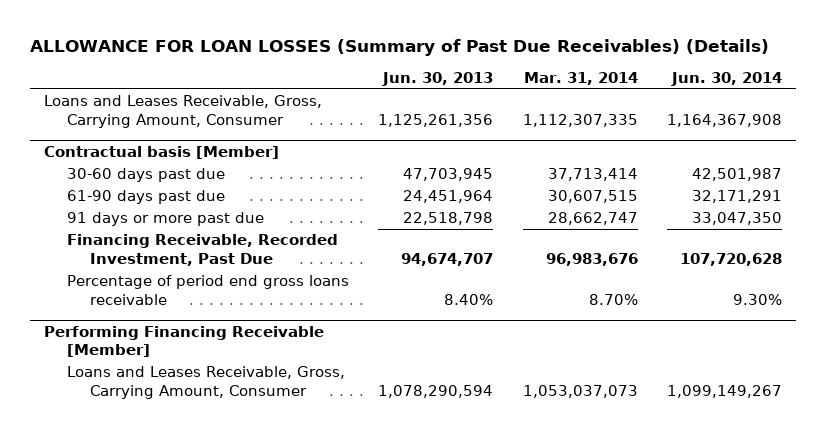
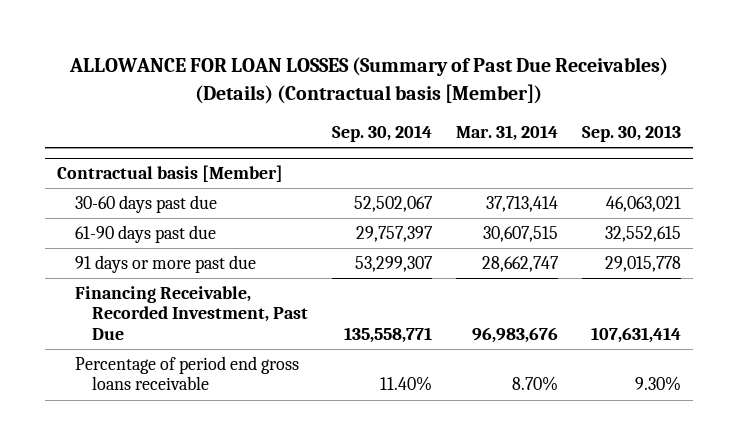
- ALLOWANCE FOR LOAN LOSSES (Summary of Past Due Receivables) (Details)
+ ALLOWANCE FOR LOAN LOSSES (Summary of Past Due Receivables) (Details) (Contractual basis [Member])
- | Jun. 30, 2013 | Mar. 31, 2014 | Jun. 30, 2014
+ | Sep. 30, 2014 | Mar. 31, 2014 | Sep. 30, 2013
- Loans and Leases Receivable, Gross, Carrying Amount, Consumer | 1,125,261,356 | 1,112,307,335 | 1,164,367,908
- Performing Financing Receivable [Member]
- Loans and Leases Receivable, Gross, Carrying Amount, Consumer | 1,078,290,594 | 1,053,037,073 | 1,099,149,267

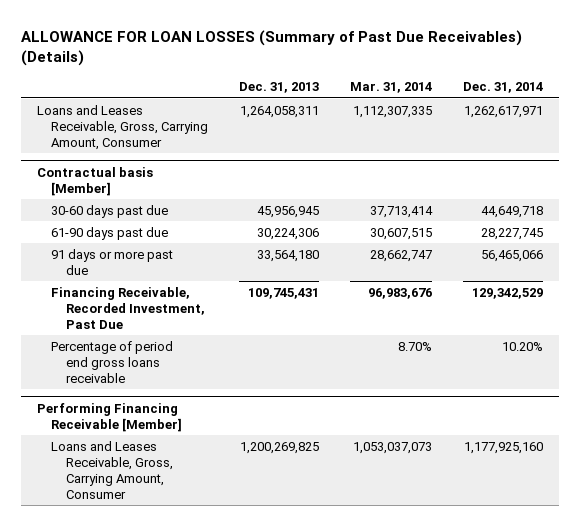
- ALLOWANCE FOR LOAN LOSSES (Summary of Past Due Receivables) (Details) (Contractual basis [Member])
+ ALLOWANCE FOR LOAN LOSSES (Summary of Past Due Receivables) (Details)
- | Sep. 30, 2014 | Mar. 31, 2014 | Sep. 30, 2013
+ | Dec. 31, 2013 | Mar. 31, 2014 | Dec. 31, 2014
+ Loans and Leases Receivable, Gross, Carrying Amount, Consumer | 1,264,058,311 | 1,112,307,335 | 1,262,617,971
+ Performing Financing Receivable [Member]
+ Loans and Leases Receivable, Gross, Carrying Amount, Consumer | 1,200,269,825 | 1,053,037,073 | 1,177,925,160

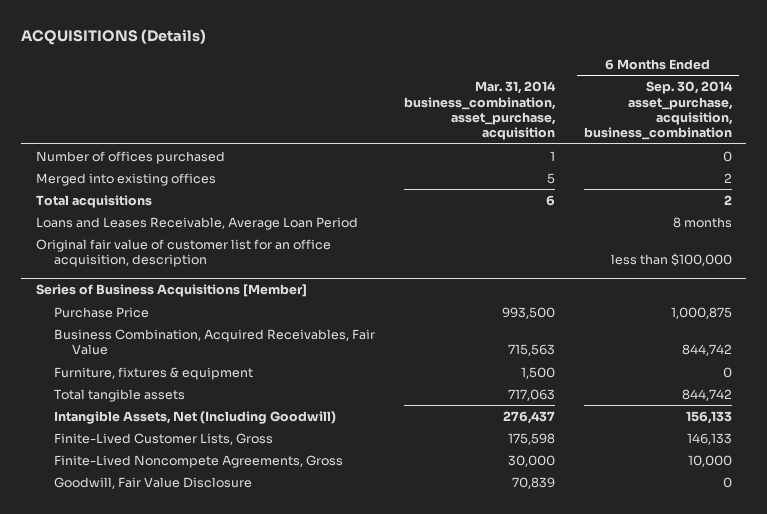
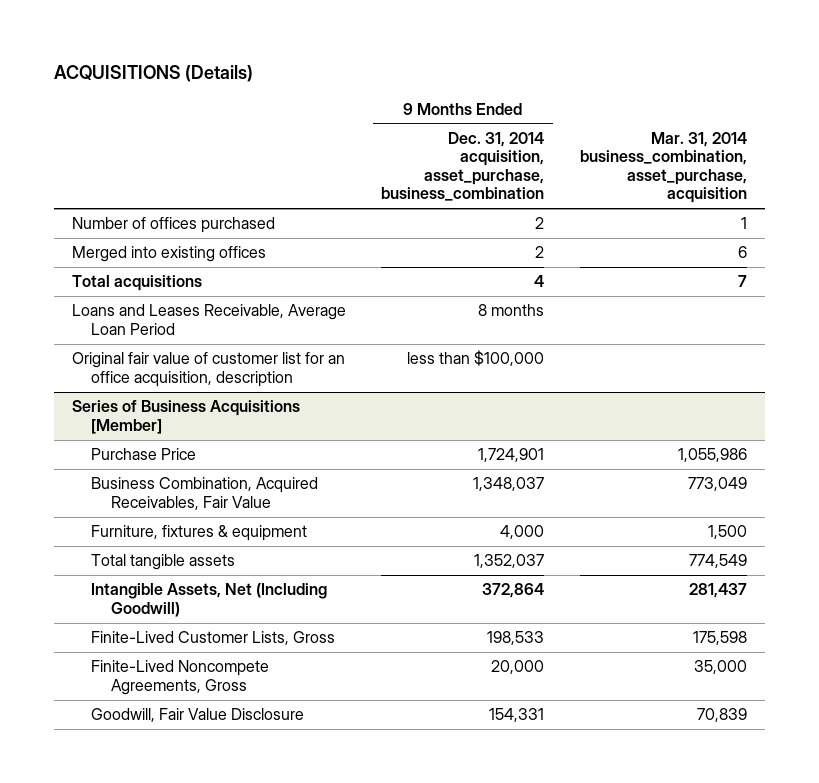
- | Mar. 31, 2014 business_combination, asset_purchase, acquisition | 6 Months Ended Sep. 30, 2014 asset_purchase, acquisition, business_combination
+ | 9 Months Ended Dec. 31, 2014 acquisition, asset_purchase, business_combination | Mar. 31, 2014 business_combination, asset_purchase, acquisition
- Merged into existing offices | 5 | 2
- Total acquisitions | 6 | 2
+ Merged into existing offices | 2 | 6
+ Total acquisitions | 4 | 7
@ Series of Business Acquisitions [Member]
- Purchase Price | 993,500 | 1,000,875
- Business Combination, Acquired Receivables, Fair Value | 715,563 | 844,742
+ Purchase Price | 1,724,901 | 1,055,986
+ Business Combination, Acquired Receivables, Fair Value | 1,348,037 | 773,049
- Total tangible assets | 717,063 | 844,742
- Intangible Assets, Net (Including Goodwill) | 276,437 | 156,133
+ Total tangible assets | 1,352,037 | 774,549
+ Intangible Assets, Net (Including Goodwill) | 372,864 | 281,437
- Finite-Lived Noncompete Agreements, Gross | 30,000 | 10,000
+ Finite-Lived Noncompete Agreements, Gross | 20,000 | 35,000

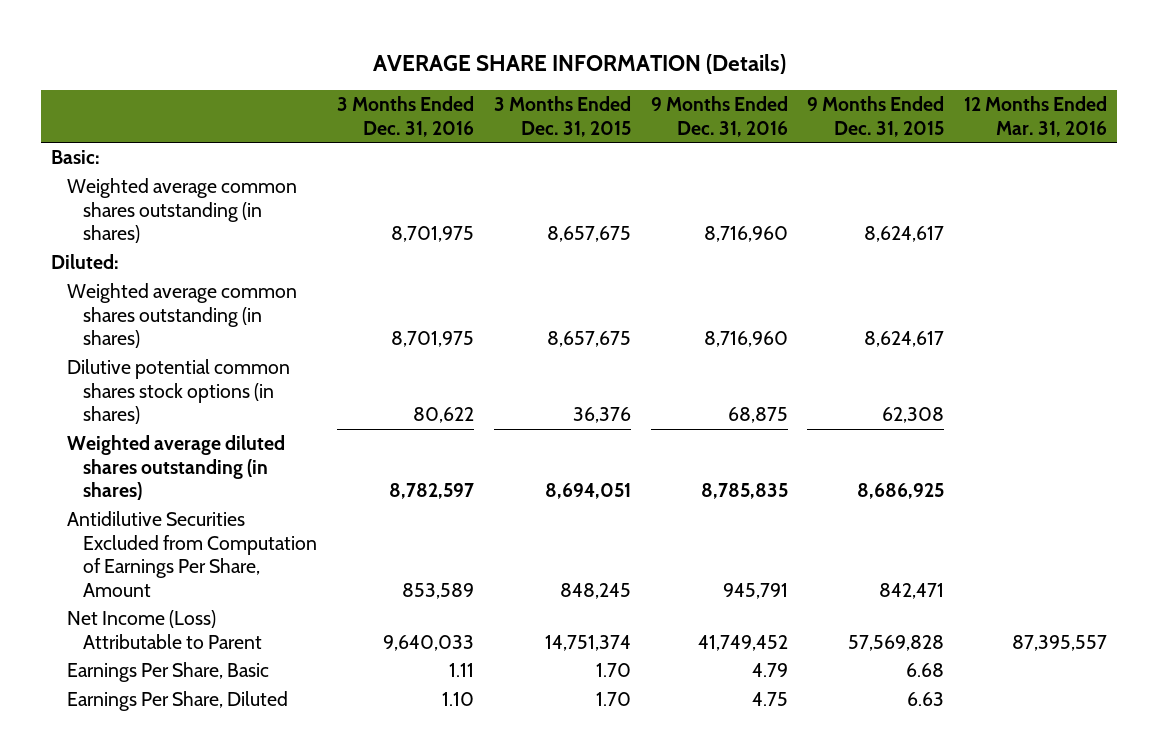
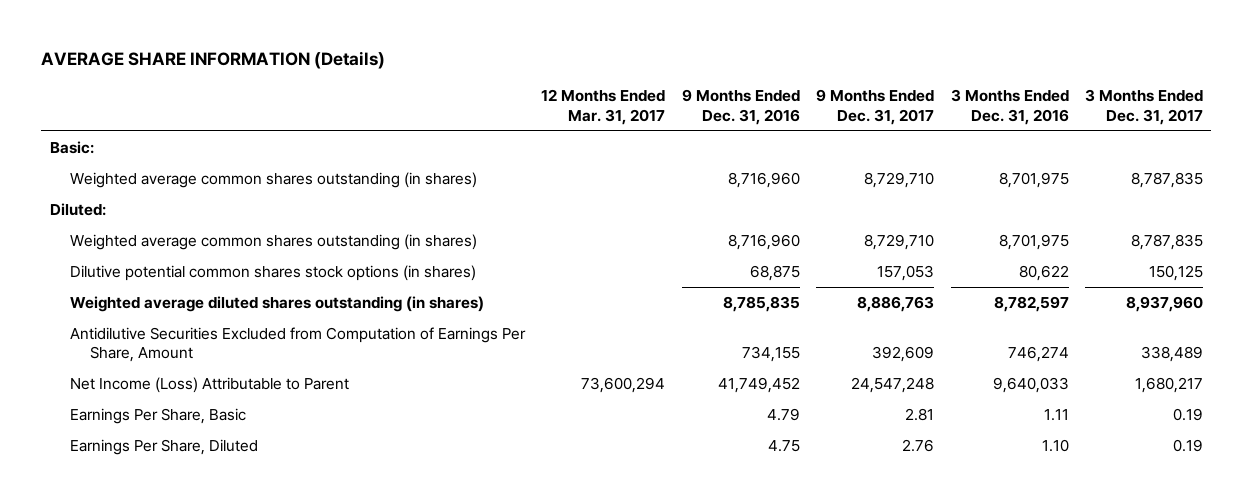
- | 3 Months Ended Dec. 31, 2016 | 3 Months Ended Dec. 31, 2015 | 9 Months Ended Dec. 31, 2016 | 9 Months Ended Dec. 31, 2015 | 12 Months Ended Mar. 31, 2016
+ | 12 Months Ended Mar. 31, 2017 | 9 Months Ended Dec. 31, 2016 | 9 Months Ended Dec. 31, 2017 | 3 Months Ended Dec. 31, 2016 | 3 Months Ended Dec. 31, 2017
- Antidilutive Securities Excluded from Computation of Earnings Per Share, Amount | 853,589 | 848,245 | 945,791 | 842,471 |
+ Antidilutive Securities Excluded from Computation of Earnings Per Share, Amount | | 734,155 | 392,609 | 746,274 | 338,489

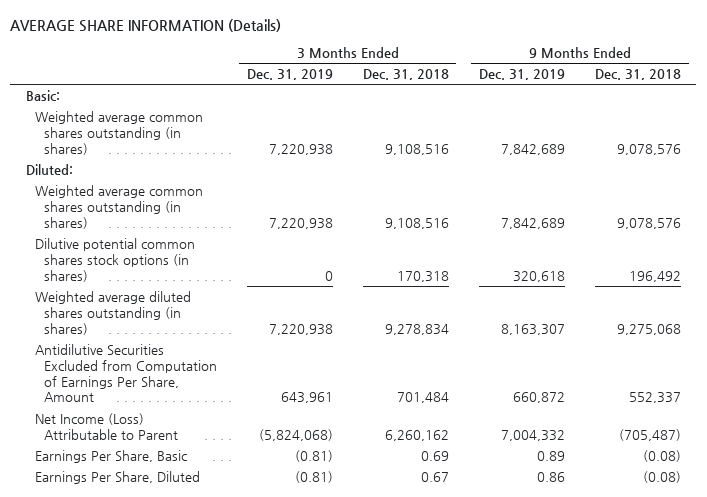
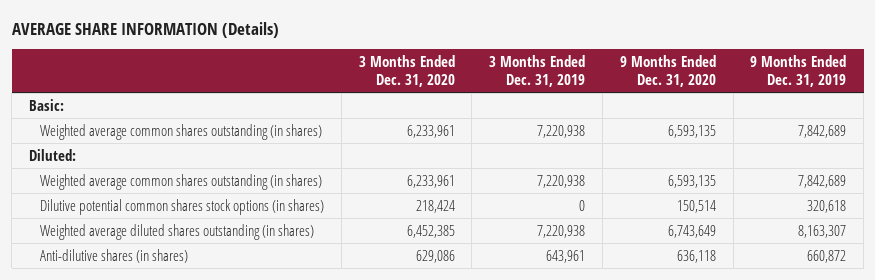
- | 3 Months Ended Dec. 31, 2019 | 3 Months Ended Dec. 31, 2018 | 9 Months Ended Dec. 31, 2019 | 9 Months Ended Dec. 31, 2018
+ | 3 Months Ended Dec. 31, 2020 | 3 Months Ended Dec. 31, 2019 | 9 Months Ended Dec. 31, 2020 | 9 Months Ended Dec. 31, 2019
- Antidilutive Securities Excluded from Computation of Earnings Per Share, Amount | 643,961 | 701,484 | 660,872 | 552,337
- Net Income (Loss) Attributable to Parent | (5,824,068) | 6,260,162 | 7,004,332 | (705,487)
- Earnings Per Share, Basic | (0.81) | 0.69 | 0.89 | (0.08)
- Earnings Per Share, Diluted | (0.81) | 0.67 | 0.86 | (0.08)
+ Anti-dilutive shares (in shares) | 629,086 | 643,961 | 636,118 | 660,872

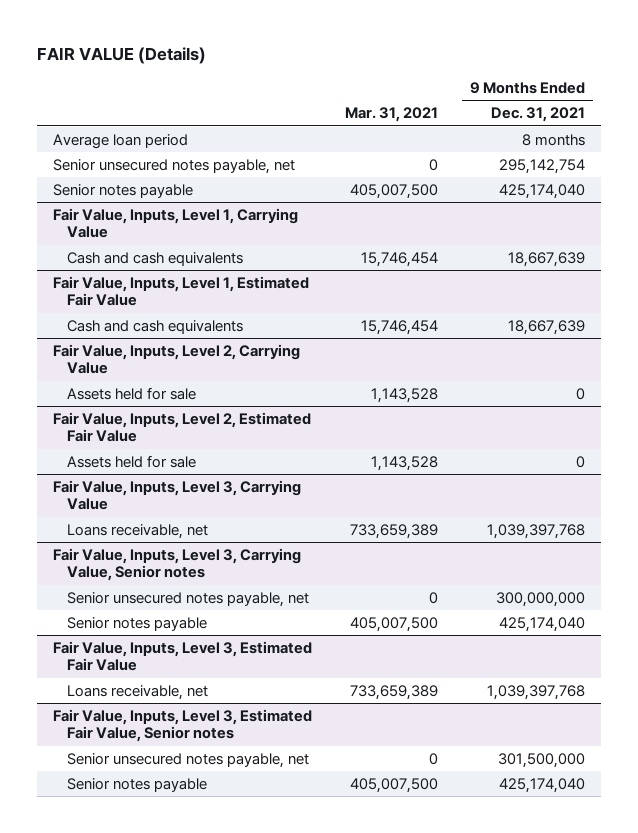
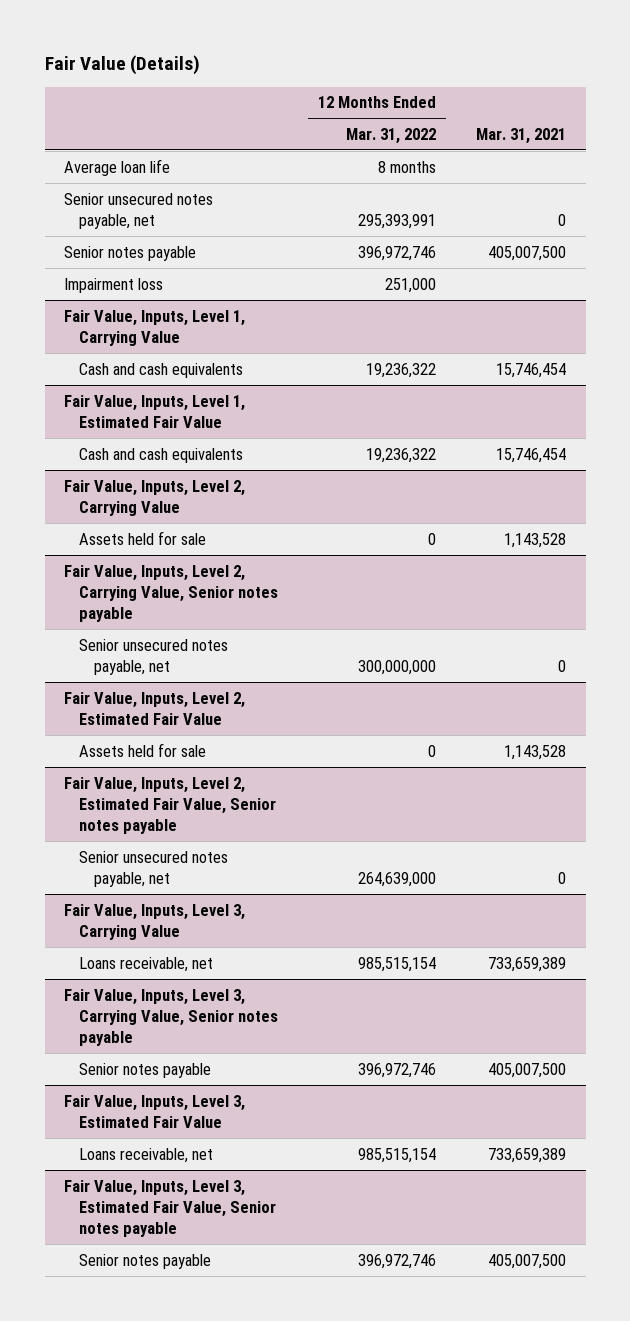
- FAIR VALUE (Details)
+ Fair Value (Details)
- | Mar. 31, 2021 | 9 Months Ended Dec. 31, 2021
+ | 12 Months Ended Mar. 31, 2022 | Mar. 31, 2021
- Average loan period | | 8 months
+ Average loan life | 8 months |
+ Impairment loss | 251,000 |
+ Fair Value, Inputs, Level 2, Carrying Value, Senior notes payable
+ Senior unsecured notes payable, net | 300,000,000 | 0
+ Fair Value, Inputs, Level 2, Estimated Fair Value, Senior notes payable
+ Senior unsecured notes payable, net | 264,639,000 | 0
- Fair Value, Inputs, Level 3, Carrying Value, Senior notes
- Senior unsecured notes payable, net | 0 | 300,000,000
+ Fair Value, Inputs, Level 3, Carrying Value, Senior notes payable
- Fair Value, Inputs, Level 3, Estimated Fair Value, Senior notes
- Senior unsecured notes payable, net | 0 | 301,500,000
+ Fair Value, Inputs, Level 3, Estimated Fair Value, Senior notes payable

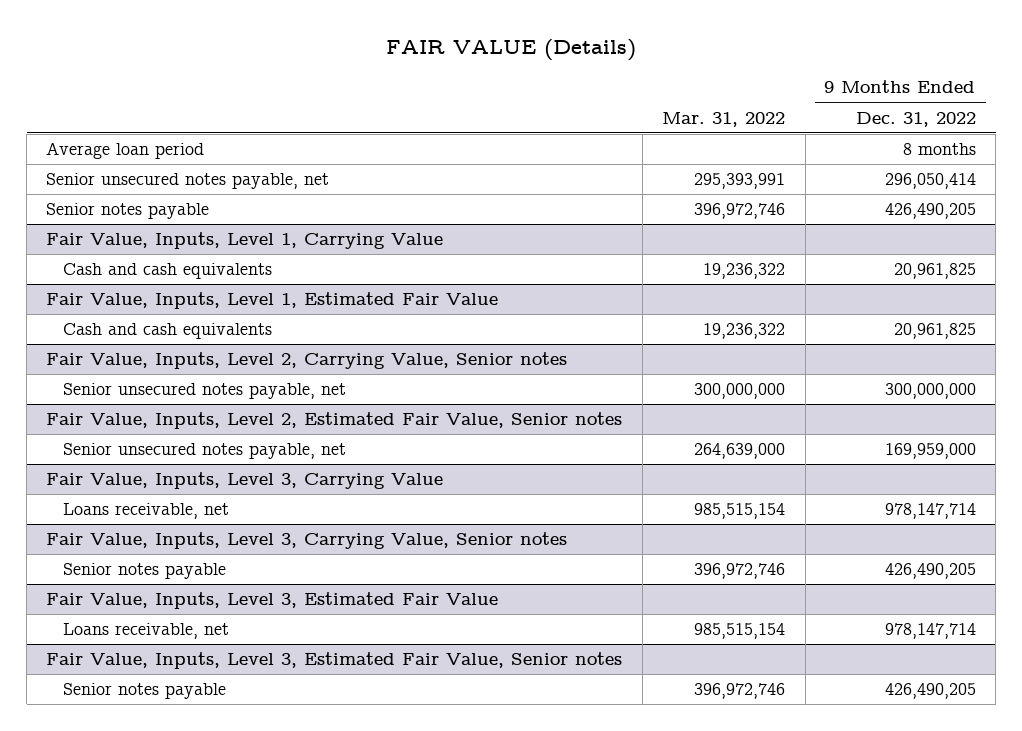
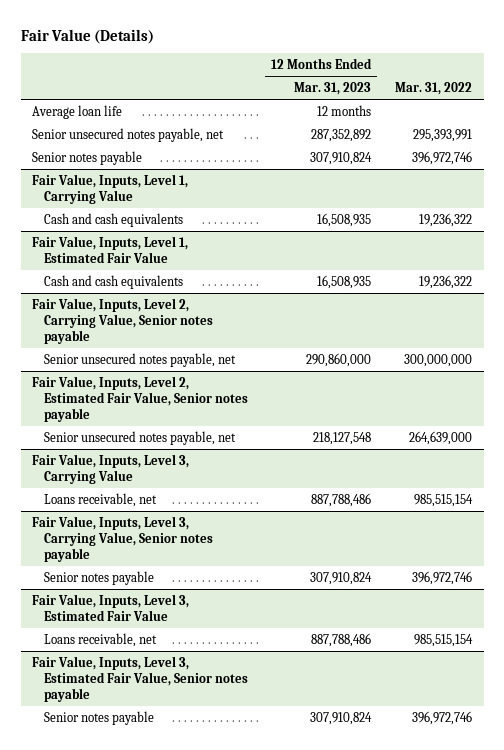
- FAIR VALUE (Details)
+ Fair Value (Details)
- | Mar. 31, 2022 | 9 Months Ended Dec. 31, 2022
+ | 12 Months Ended Mar. 31, 2023 | Mar. 31, 2022
- Average loan period | | 8 months
+ Average loan life | 12 months |
- Fair Value, Inputs, Level 2, Carrying Value, Senior notes
+ Fair Value, Inputs, Level 2, Carrying Value, Senior notes payable
- Fair Value, Inputs, Level 2, Estimated Fair Value, Senior notes
+ Fair Value, Inputs, Level 2, Estimated Fair Value, Senior notes payable
- Fair Value, Inputs, Level 3, Carrying Value, Senior notes
+ Fair Value, Inputs, Level 3, Carrying Value, Senior notes payable
- Fair Value, Inputs, Level 3, Estimated Fair Value, Senior notes
+ Fair Value, Inputs, Level 3, Estimated Fair Value, Senior notes payable

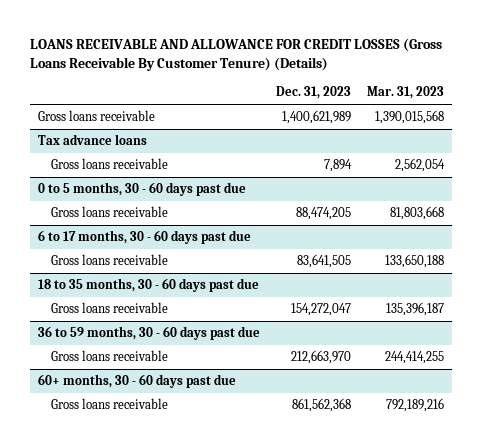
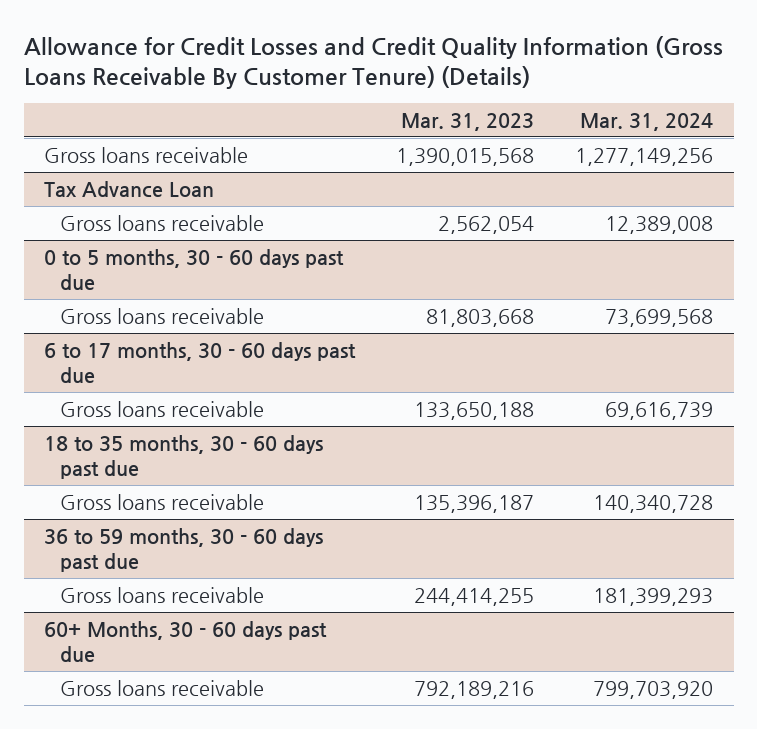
- LOANS RECEIVABLE AND ALLOWANCE FOR CREDIT LOSSES (Gross Loans Receivable By Customer Tenure) (Details)
+ Allowance for Credit Losses and Credit Quality Information (Gross Loans Receivable By Customer Tenure) (Details)
- | Dec. 31, 2023 | Mar. 31, 2023
+ | Mar. 31, 2023 | Mar. 31, 2024
- Tax advance loans
+ Tax Advance Loan
- 60+ months, 30 - 60 days past due
+ 60+ Months, 30 - 60 days past due

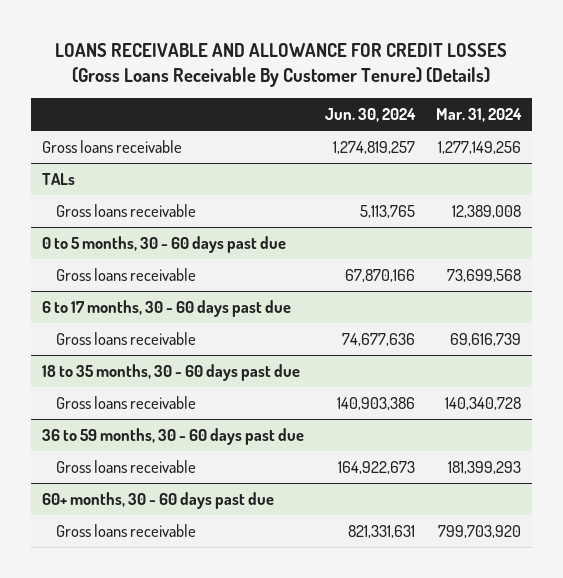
- Allowance for Credit Losses and Credit Quality Information (Gross Loans Receivable By Customer Tenure) (Details)
+ LOANS RECEIVABLE AND ALLOWANCE FOR CREDIT LOSSES (Gross Loans Receivable By Customer Tenure) (Details)
- | Mar. 31, 2023 | Mar. 31, 2024
+ | Jun. 30, 2024 | Mar. 31, 2024
- Tax Advance Loan
+ TALs
- 60+ Months, 30 - 60 days past due
+ 60+ months, 30 - 60 days past due

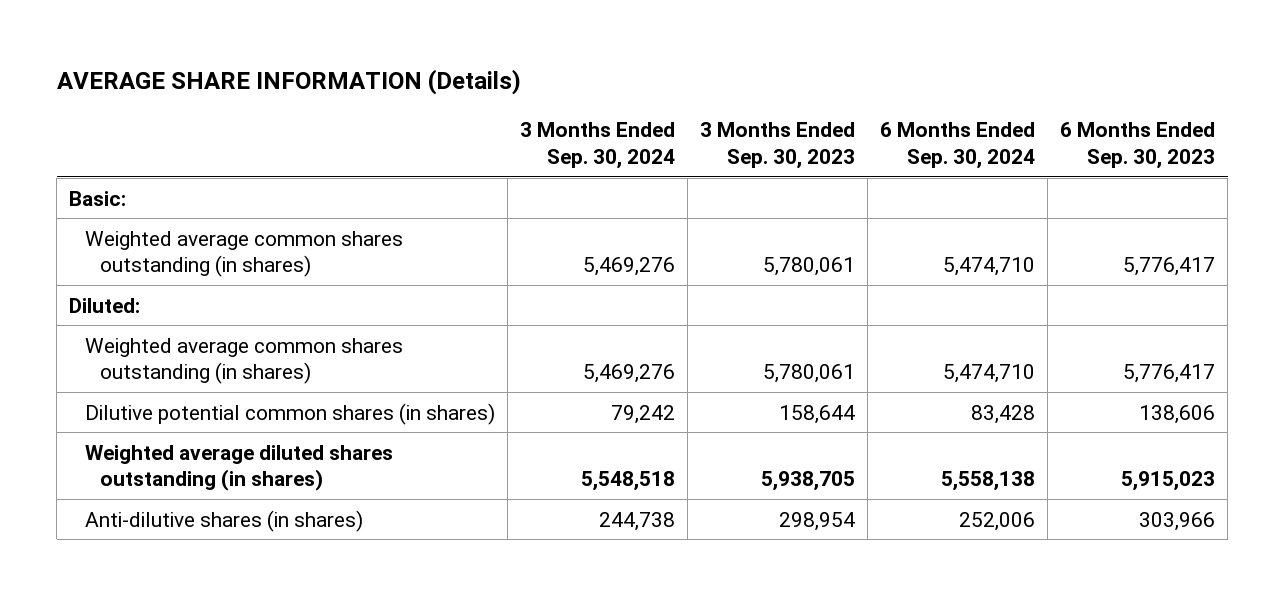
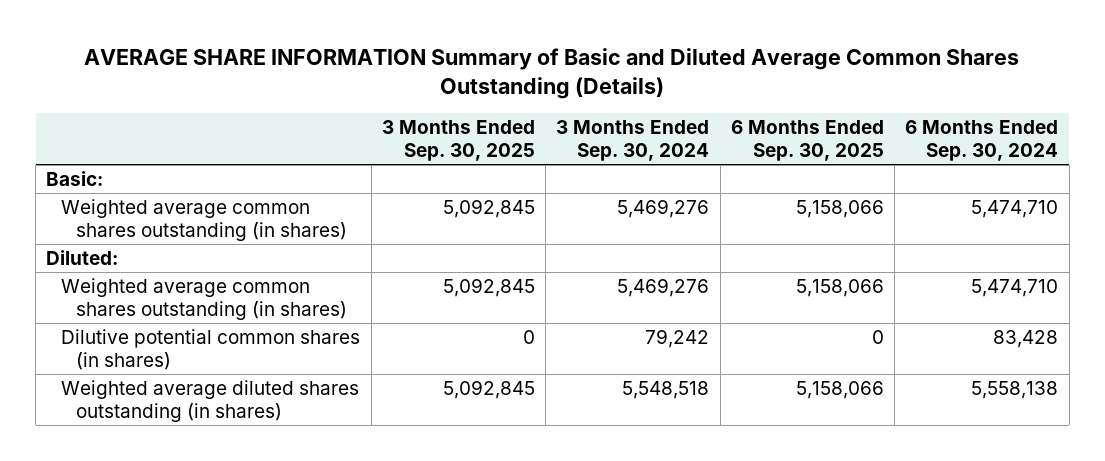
- AVERAGE SHARE INFORMATION (Details)
+ AVERAGE SHARE INFORMATION Summary of Basic and Diluted Average Common Shares Outstanding (Details)
- | 3 Months Ended Sep. 30, 2024 | 3 Months Ended Sep. 30, 2023 | 6 Months Ended Sep. 30, 2024 | 6 Months Ended Sep. 30, 2023
+ | 3 Months Ended Sep. 30, 2025 | 3 Months Ended Sep. 30, 2024 | 6 Months Ended Sep. 30, 2025 | 6 Months Ended Sep. 30, 2024
- Anti-dilutive shares (in shares) | 244,738 | 298,954 | 252,006 | 303,966

